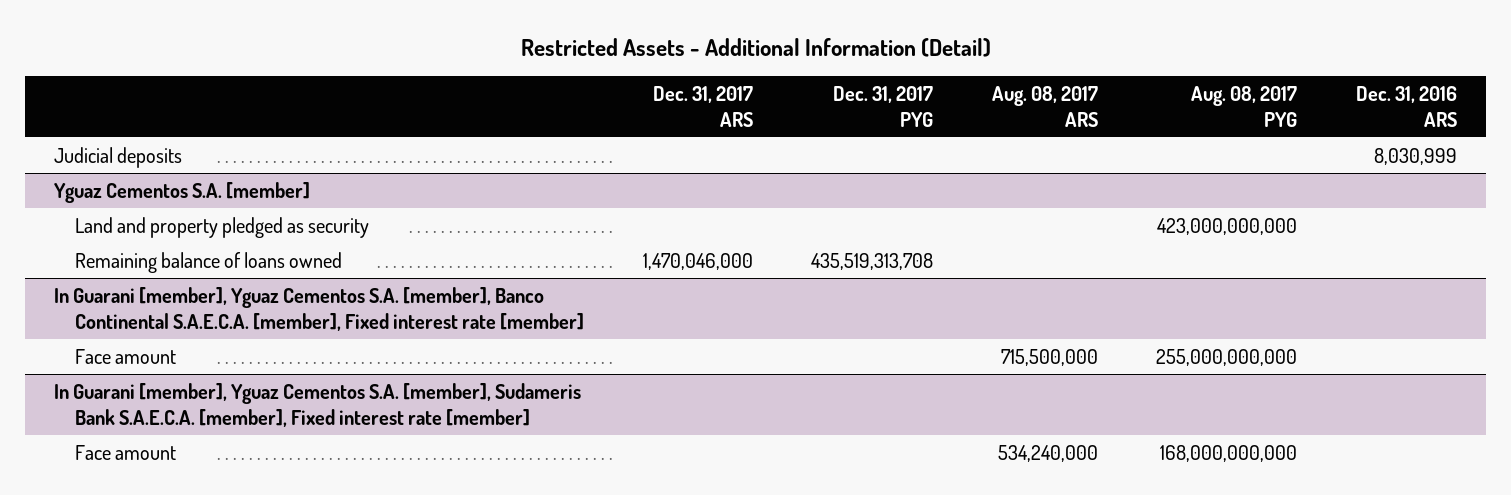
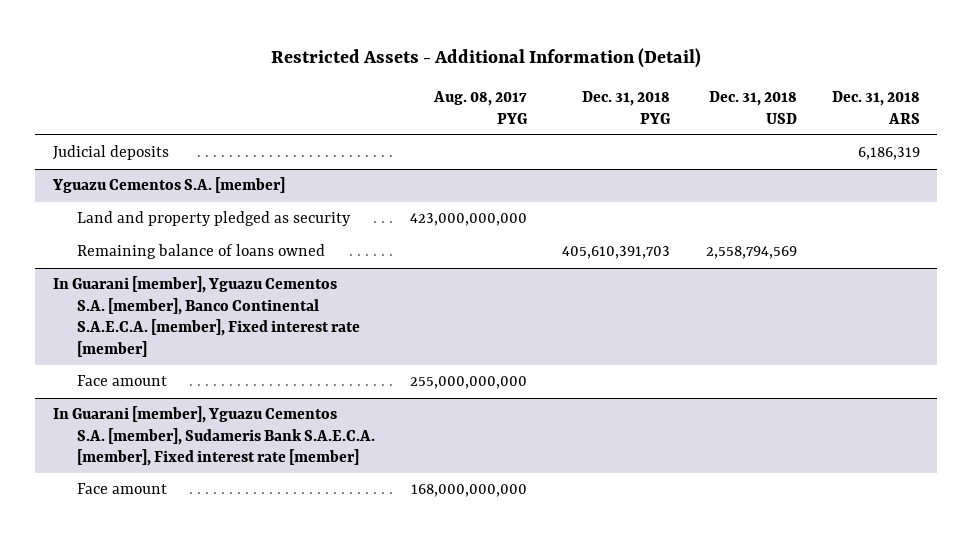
- | Dec. 31, 2017 ARS | Dec. 31, 2017 PYG | Aug. 08, 2017 ARS | Aug. 08, 2017 PYG | Dec. 31, 2016 ARS
+ | Aug. 08, 2017 PYG | Dec. 31, 2018 PYG | Dec. 31, 2018 USD | Dec. 31, 2018 ARS
- Yguaz Cementos S.A. [member]
+ Yguazu Cementos S.A. [member]
- In Guarani [member], Yguaz Cementos S.A. [member], Banco Continental S.A.E.C.A. [member], Fixed interest rate [member]
+ In Guarani [member], Yguazu Cementos S.A. [member], Banco Continental S.A.E.C.A. [member], Fixed interest rate [member]
- In Guarani [member], Yguaz Cementos S.A. [member], Sudameris Bank S.A.E.C.A. [member], Fixed interest rate [member]
+ In Guarani [member], Yguazu Cementos S.A. [member], Sudameris Bank S.A.E.C.A. [member], Fixed interest rate [member]

